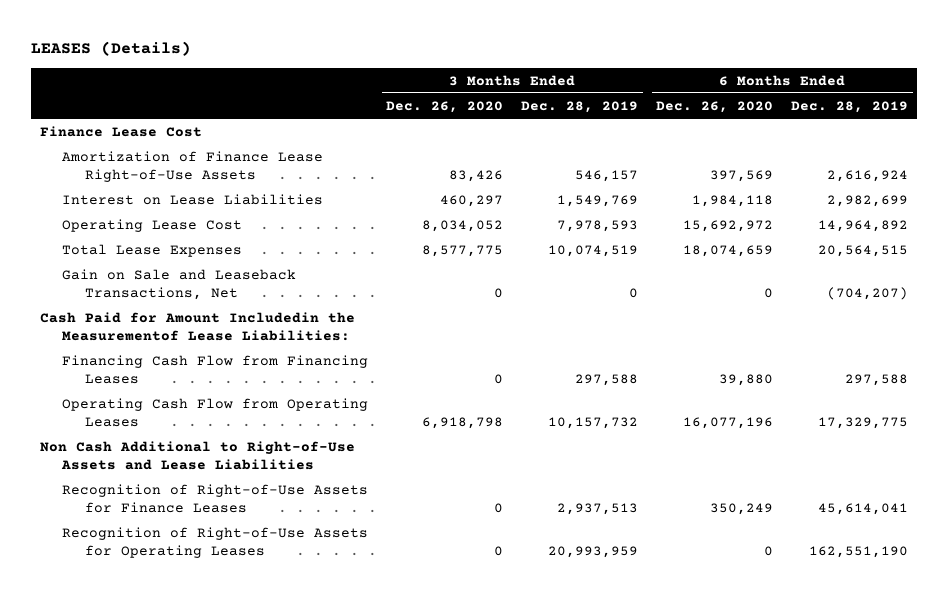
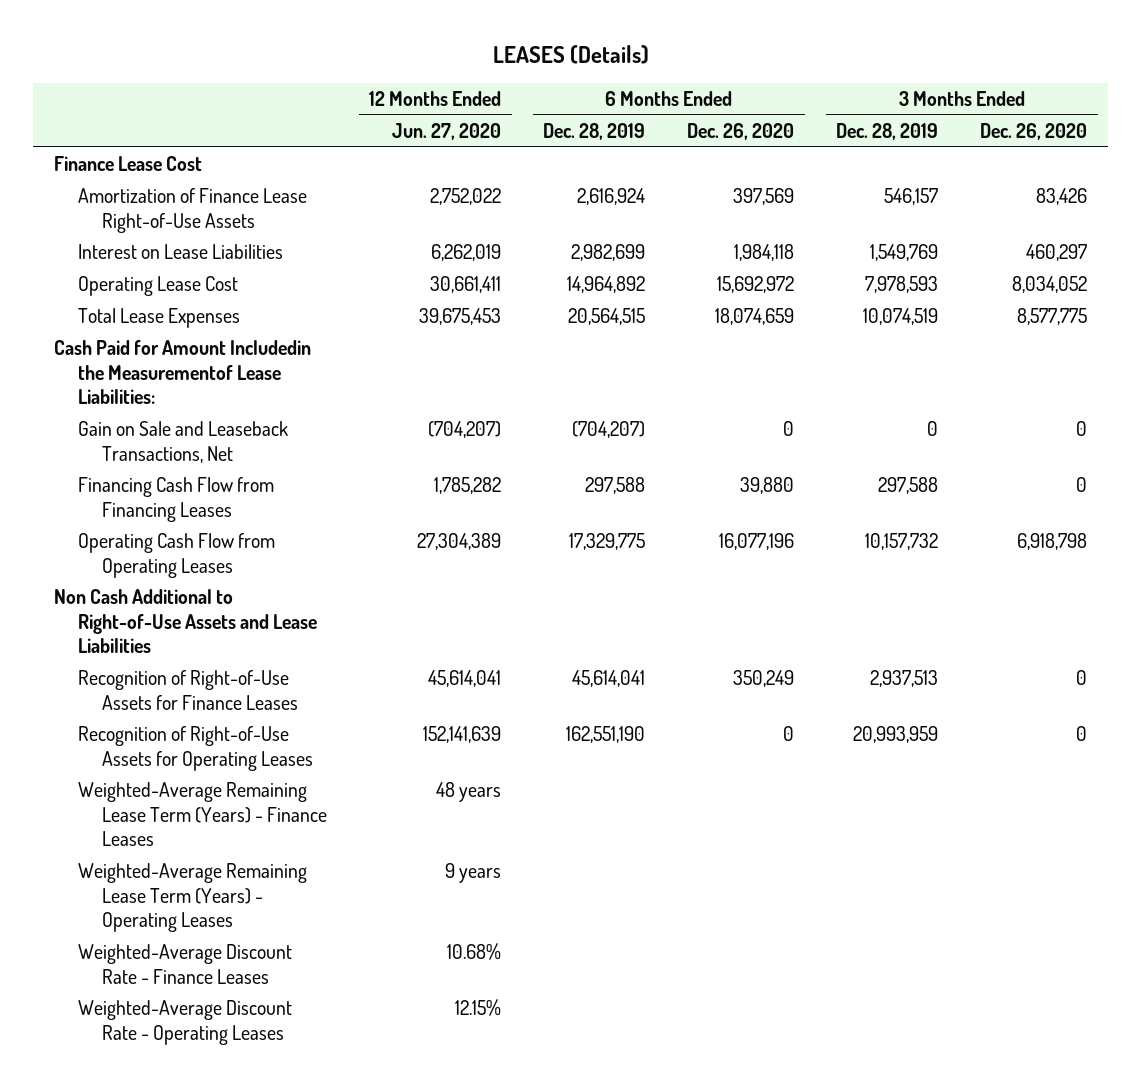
- | 3 Months Ended Dec. 26, 2020 | 3 Months Ended Dec. 28, 2019 | 6 Months Ended Dec. 26, 2020 | 6 Months Ended Dec. 28, 2019
+ | 12 Months Ended Jun. 27, 2020 | 6 Months Ended Dec. 28, 2019 | 6 Months Ended Dec. 26, 2020 | 3 Months Ended Dec. 28, 2019 | 3 Months Ended Dec. 26, 2020
moved down: Gain on Sale and Leaseback Transactions, Net | (704,207) | (704,207) | 0 | 0 | 0
+ Weighted-Average Remaining Lease Term (Years) - Finance Leases | 48 years | | | |
+ Weighted-Average Remaining Lease Term (Years) - Operating Leases | 9 years | | | |
+ Weighted-Average Discount Rate - Finance Leases | 10.68% | | | |
+ Weighted-Average Discount Rate - Operating Leases | 12.15% | | | |

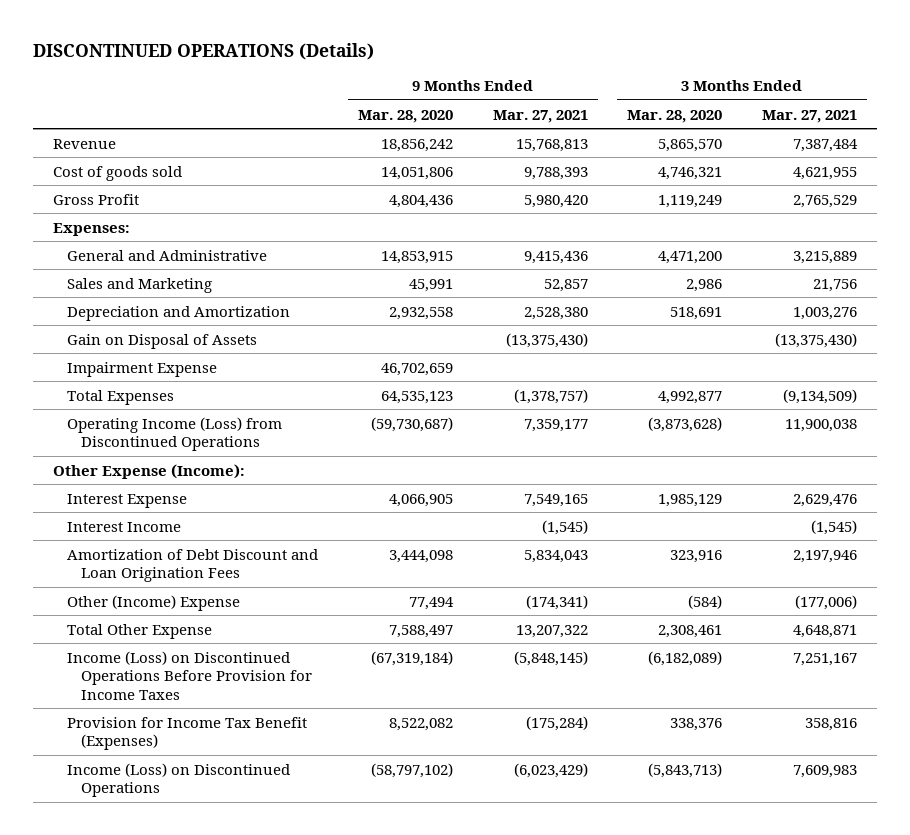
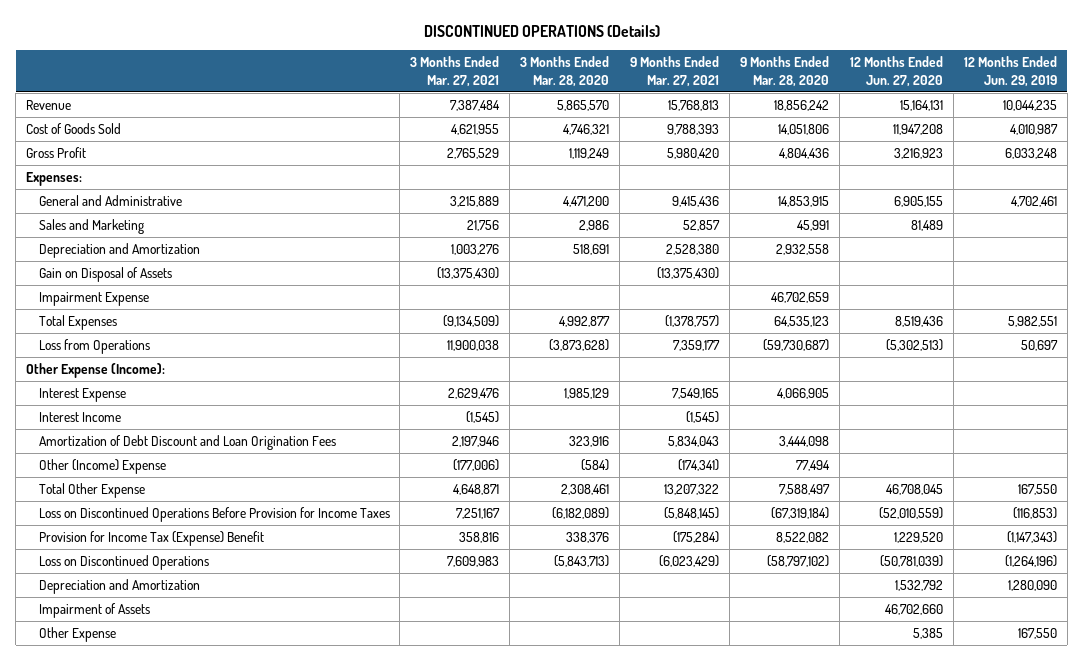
- | 9 Months Ended Mar. 28, 2020 | 9 Months Ended Mar. 27, 2021 | 3 Months Ended Mar. 28, 2020 | 3 Months Ended Mar. 27, 2021
+ | 3 Months Ended Mar. 27, 2021 | 3 Months Ended Mar. 28, 2020 | 9 Months Ended Mar. 27, 2021 | 9 Months Ended Mar. 28, 2020 | 12 Months Ended Jun. 27, 2020 | 12 Months Ended Jun. 29, 2019
- Cost of goods sold | 14,051,806 | 9,788,393 | 4,746,321 | 4,621,955
+ Cost of Goods Sold | 4,621,955 | 4,746,321 | 9,788,393 | 14,051,806 | 11,947,208 | 4,010,987
- Operating Income (Loss) from Discontinued Operations | (59,730,687) | 7,359,177 | (3,873,628) | 11,900,038
+ Loss from Operations | 11,900,038 | (3,873,628) | 7,359,177 | (59,730,687) | (5,302,513) | 50,697
- Income (Loss) on Discontinued Operations Before Provision for Income Taxes | (67,319,184) | (5,848,145) | (6,182,089) | 7,251,167
- Provision for Income Tax Benefit (Expenses) | 8,522,082 | (175,284) | 338,376 | 358,816
- Income (Loss) on Discontinued Operations | (58,797,102) | (6,023,429) | (5,843,713) | 7,609,983
+ Loss on Discontinued Operations Before Provision for Income Taxes | 7,251,167 | (6,182,089) | (5,848,145) | (67,319,184) | (52,010,559) | (116,853)
+ Provision for Income Tax (Expense) Benefit | 358,816 | 338,376 | (175,284) | 8,522,082 | 1,229,520 | (1,147,343)
+ Loss on Discontinued Operations | 7,609,983 | (5,843,713) | (6,023,429) | (58,797,102) | (50,781,039) | (1,264,196)
+ Depreciation and Amortization | | | | | 1,532,792 | 1,280,090
+ Impairment of Assets | | | | | 46,702,660 |
+ Other Expense | | | | | 5,385 | 167,550

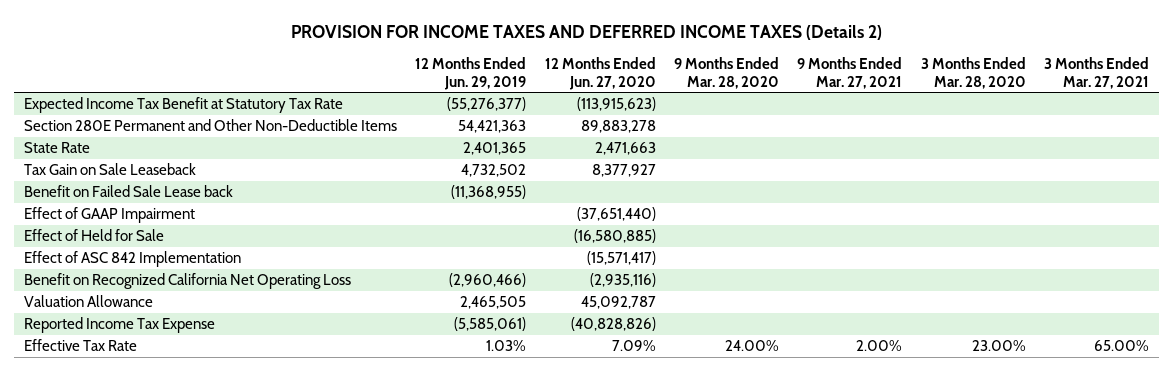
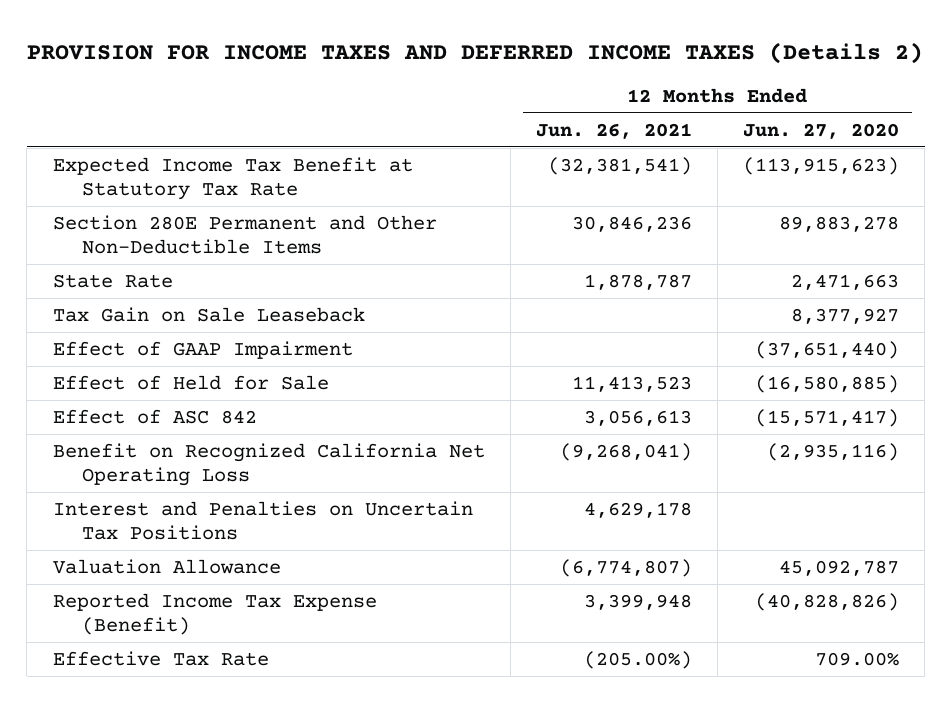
- | 12 Months Ended Jun. 29, 2019 | 12 Months Ended Jun. 27, 2020 | 9 Months Ended Mar. 28, 2020 | 9 Months Ended Mar. 27, 2021 | 3 Months Ended Mar. 28, 2020 | 3 Months Ended Mar. 27, 2021
+ | 12 Months Ended Jun. 26, 2021 | 12 Months Ended Jun. 27, 2020
- Benefit on Failed Sale Lease back | (11,368,955) | | | | |
- Effect of ASC 842 Implementation | | (15,571,417) | | | |
+ Effect of ASC 842 | 3,056,613 | (15,571,417)
+ Interest and Penalties on Uncertain Tax Positions | 4,629,178 |
- Reported Income Tax Expense | (5,585,061) | (40,828,826) | | | |
- Effective Tax Rate | 1.03% | 7.09% | 24.00% | 2.00% | 23.00% | 65.00%
+ Reported Income Tax Expense (Benefit) | 3,399,948 | (40,828,826)
+ Effective Tax Rate | (205.00%) | 709.00%

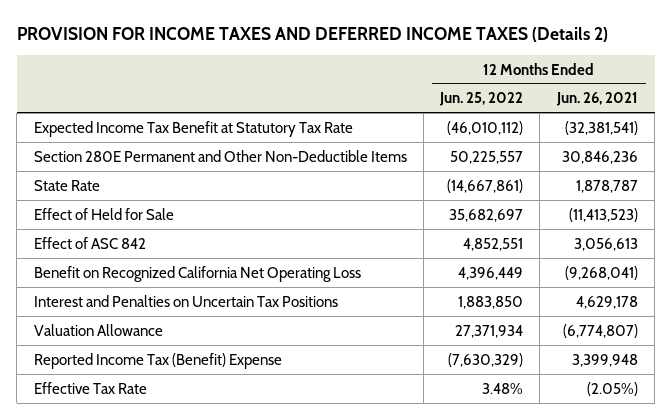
- | 12 Months Ended Jun. 26, 2021 | 12 Months Ended Jun. 27, 2020
+ | 12 Months Ended Jun. 25, 2022 | 12 Months Ended Jun. 26, 2021
- Tax Gain on Sale Leaseback | | 8,377,927
- Effect of GAAP Impairment | | (37,651,440)
- Effect of Held for Sale | 11,413,523 | (16,580,885)
+ Effect of Held for Sale | 35,682,697 | (11,413,523)
- Reported Income Tax Expense (Benefit) | 3,399,948 | (40,828,826)
- Effective Tax Rate | (205.00%) | 709.00%
+ Reported Income Tax (Benefit) Expense | (7,630,329) | 3,399,948
+ Effective Tax Rate | 3.48% | (2.05%)

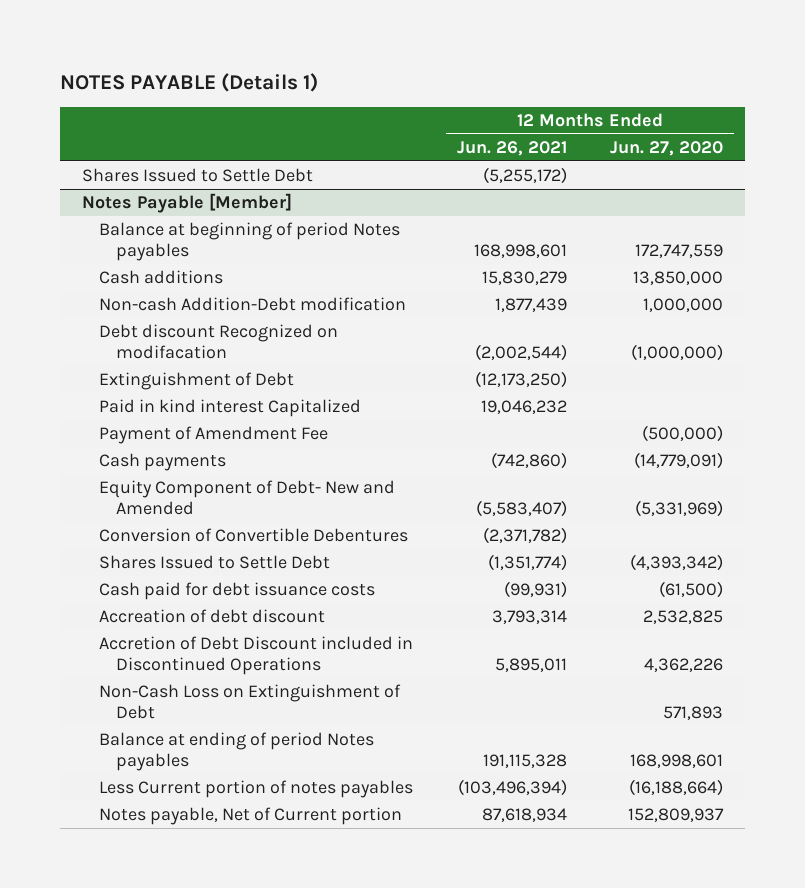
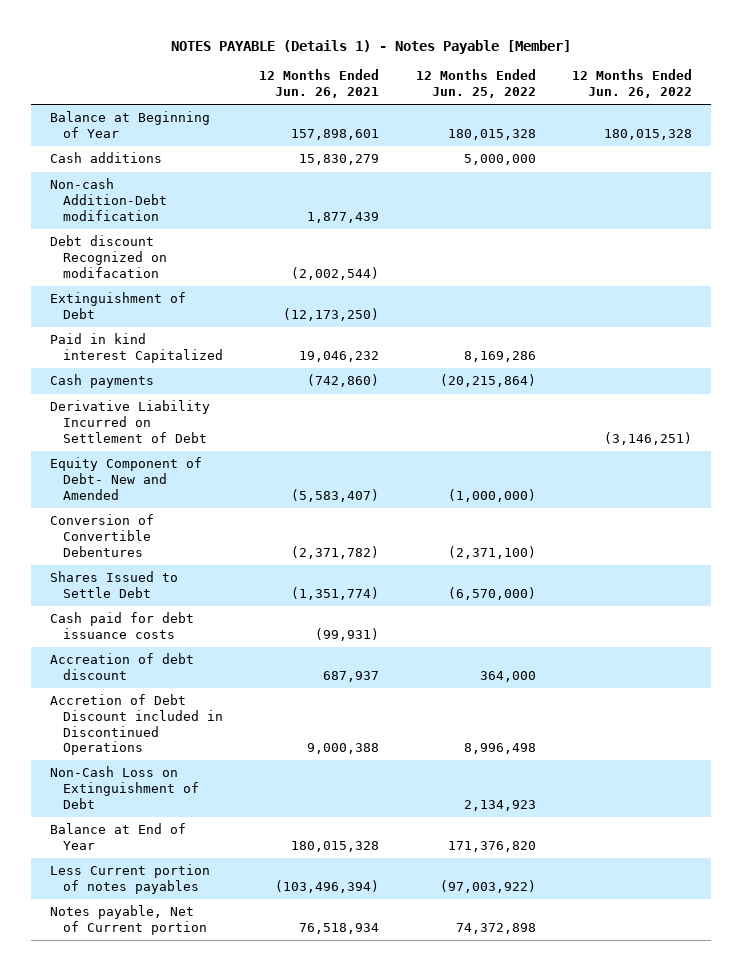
- NOTES PAYABLE (Details 1)
+ NOTES PAYABLE (Details 1) - Notes Payable [Member]
- | 12 Months Ended Jun. 26, 2021 | 12 Months Ended Jun. 27, 2020
+ | 12 Months Ended Jun. 26, 2021 | 12 Months Ended Jun. 25, 2022 | 12 Months Ended Jun. 26, 2022
- Shares Issued to Settle Debt | (5,255,172) |
- Notes Payable [Member]
- Balance at beginning of period Notes payables | 168,998,601 | 172,747,559
+ Balance at Beginning of Year | 157,898,601 | 180,015,328 | 180,015,328
- Payment of Amendment Fee | | (500,000)
+ Derivative Liability Incurred on Settlement of Debt | | | (3,146,251)
- Accreation of debt discount | 3,793,314 | 2,532,825
- Accretion of Debt Discount included in Discontinued Operations | 5,895,011 | 4,362,226
+ Accreation of debt discount | 687,937 | 364,000 |
+ Accretion of Debt Discount included in Discontinued Operations | 9,000,388 | 8,996,498 |
- Balance at ending of period Notes payables | 191,115,328 | 168,998,601
+ Balance at End of Year | 180,015,328 | 171,376,820 |
- Notes payable, Net of Current portion | 87,618,934 | 152,809,937
+ Notes payable, Net of Current portion | 76,518,934 | 74,372,898 |

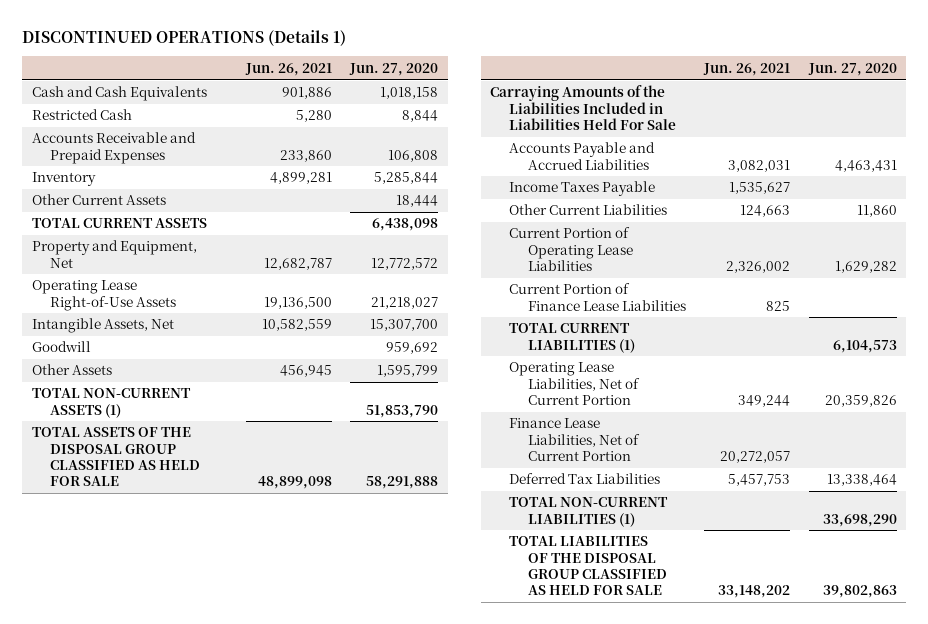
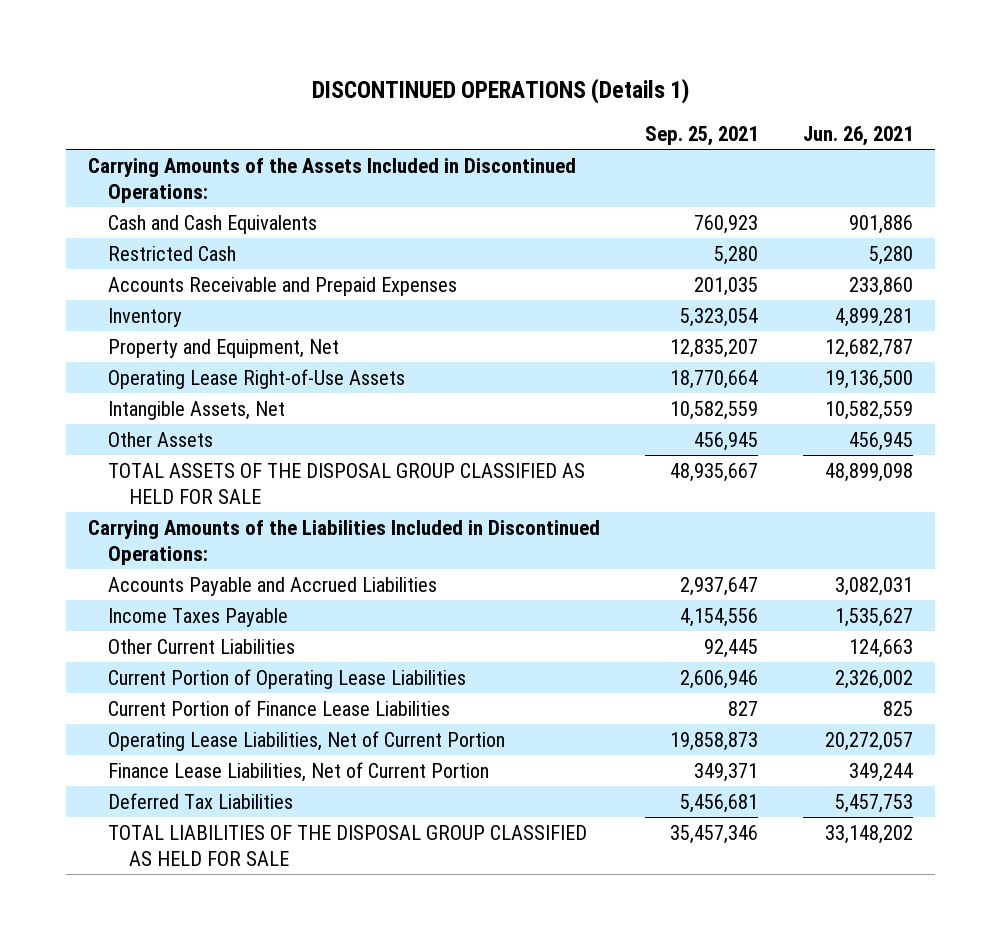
- | Jun. 26, 2021 | Jun. 27, 2020
+ | Sep. 25, 2021 | Jun. 26, 2021
+ Carrying Amounts of the Assets Included in Discontinued Operations:
- Other Current Assets | | 18,444
- TOTAL CURRENT ASSETS | | 6,438,098
- Goodwill | | 959,692
- TOTAL NON-CURRENT ASSETS (1) | | 51,853,790
- Carraying Amounts of the Liabilities Included in Liabilities Held For Sale
+ Carrying Amounts of the Liabilities Included in Discontinued Operations:
- TOTAL CURRENT LIABILITIES (1) | | 6,104,573
- Operating Lease Liabilities, Net of Current Portion | 349,244 | 20,359,826
- Finance Lease Liabilities, Net of Current Portion | 20,272,057 |
+ Operating Lease Liabilities, Net of Current Portion | 19,858,873 | 20,272,057
+ Finance Lease Liabilities, Net of Current Portion | 349,371 | 349,244
- TOTAL NON-CURRENT LIABILITIES (1) | | 33,698,290

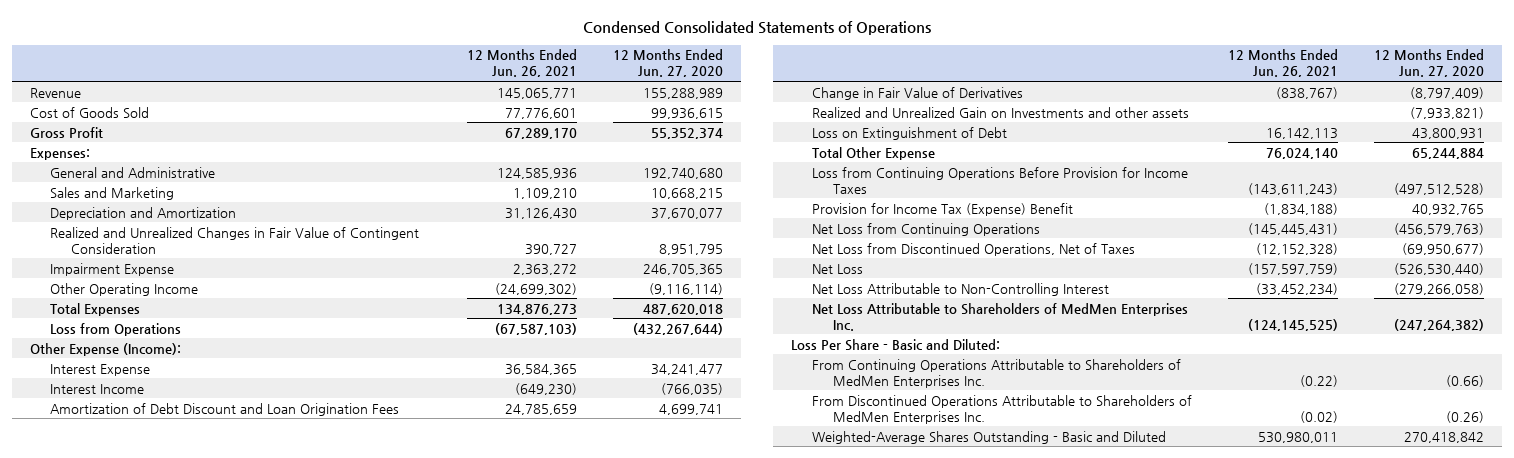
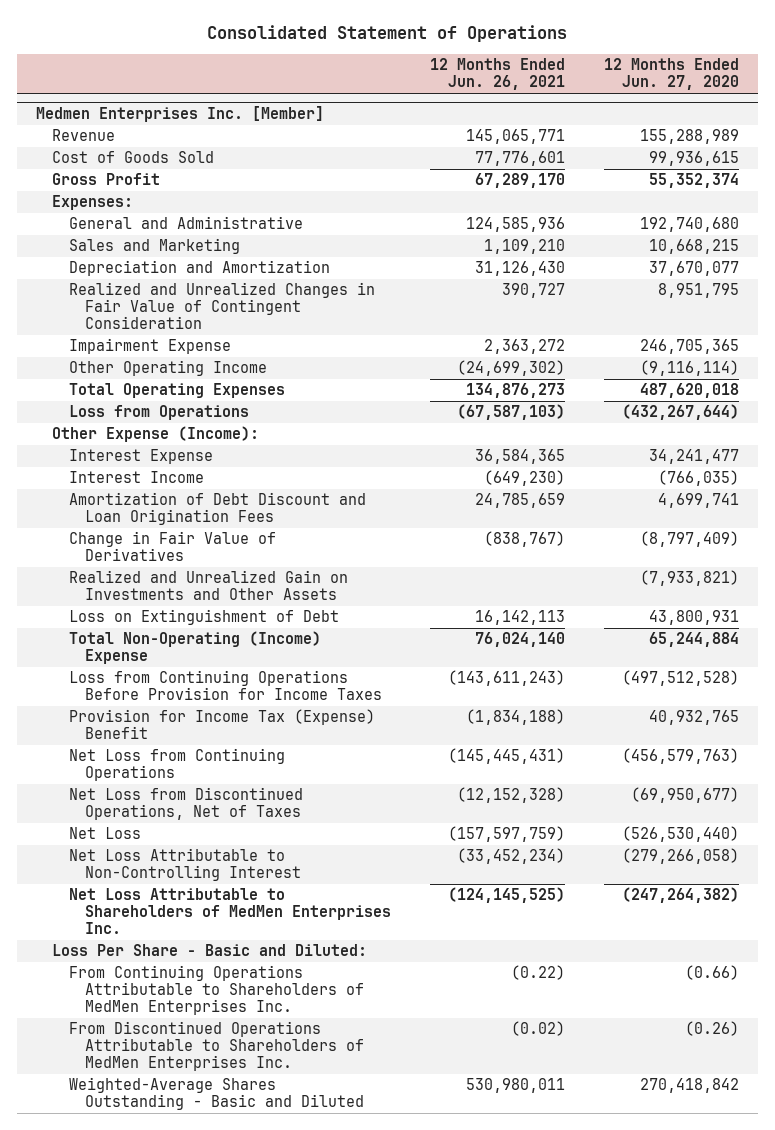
- Condensed Consolidated Statements of Operations
+ Consolidated Statement of Operations
+ Medmen Enterprises Inc. [Member]
- Total Expenses | 134,876,273 | 487,620,018
+ Total Operating Expenses | 134,876,273 | 487,620,018
- Realized and Unrealized Gain on Investments and other assets | | (7,933,821)
+ Realized and Unrealized Gain on Investments and Other Assets | | (7,933,821)
- Total Other Expense | 76,024,140 | 65,244,884
+ Total Non-Operating (Income) Expense | 76,024,140 | 65,244,884

